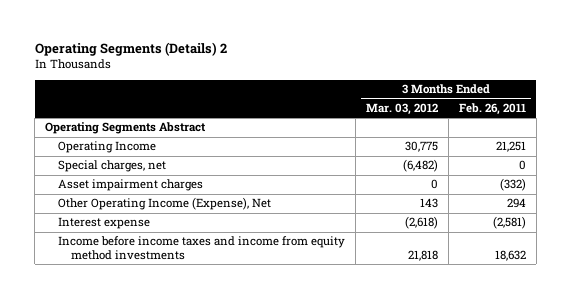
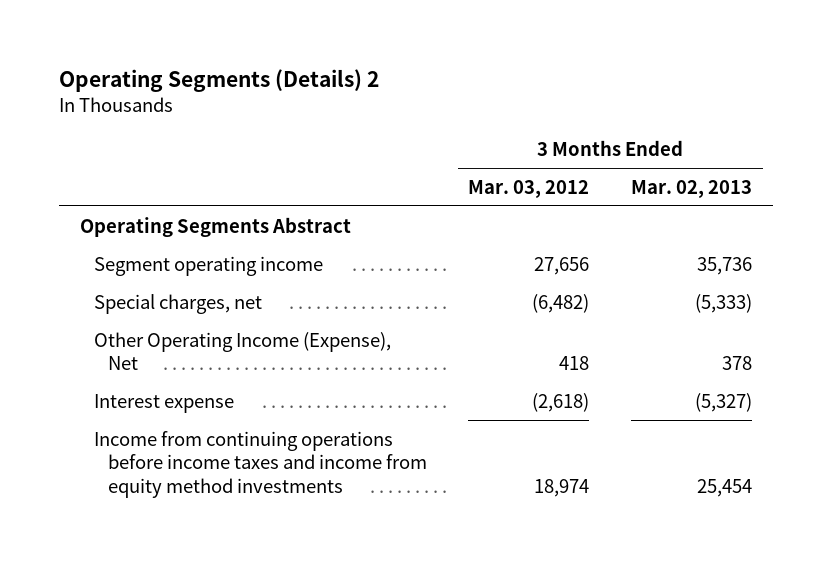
- | 3 Months Ended Mar. 03, 2012 | 3 Months Ended Feb. 26, 2011
+ | 3 Months Ended Mar. 03, 2012 | 3 Months Ended Mar. 02, 2013
- Operating Income | 30,775 | 21,251
+ Segment operating income | 27,656 | 35,736
- Asset impairment charges | 0 | (332)
- Other Operating Income (Expense), Net | 143 | 294
+ Other Operating Income (Expense), Net | 418 | 378
- Income before income taxes and income from equity method investments | 21,818 | 18,632
+ Income from continuing operations before income taxes and income from equity method investments | 18,974 | 25,454

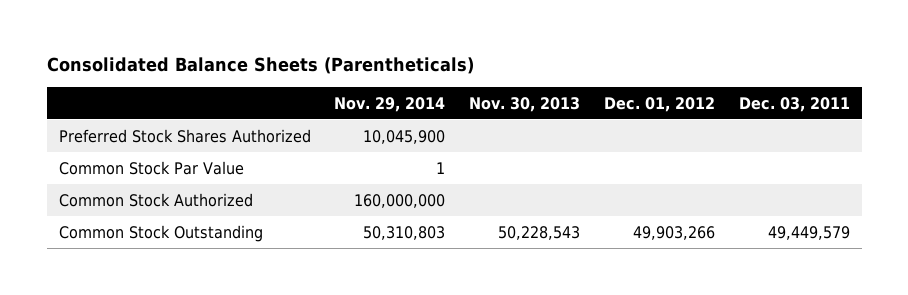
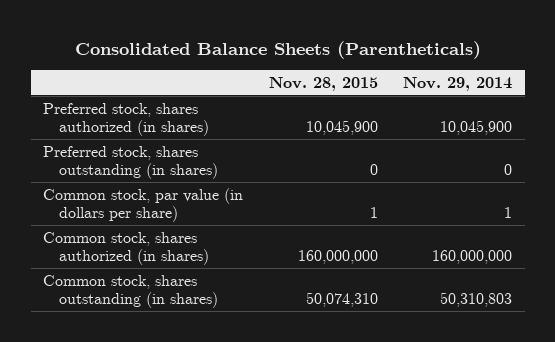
- | Nov. 29, 2014 | Nov. 30, 2013 | Dec. 01, 2012 | Dec. 03, 2011
+ | Nov. 28, 2015 | Nov. 29, 2014
- Preferred Stock Shares Authorized | 10,045,900 | | |
- Common Stock Par Value | 1 | | |
- Common Stock Authorized | 160,000,000 | | |
- Common Stock Outstanding | 50,310,803 | 50,228,543 | 49,903,266 | 49,449,579
+ Preferred stock, shares authorized (in shares) | 10,045,900 | 10,045,900
+ Preferred stock, shares outstanding (in shares) | 0 | 0
+ Common stock, par value (in dollars per share) | 1 | 1
+ Common stock, shares authorized (in shares) | 160,000,000 | 160,000,000
+ Common stock, shares outstanding (in shares) | 50,074,310 | 50,310,803

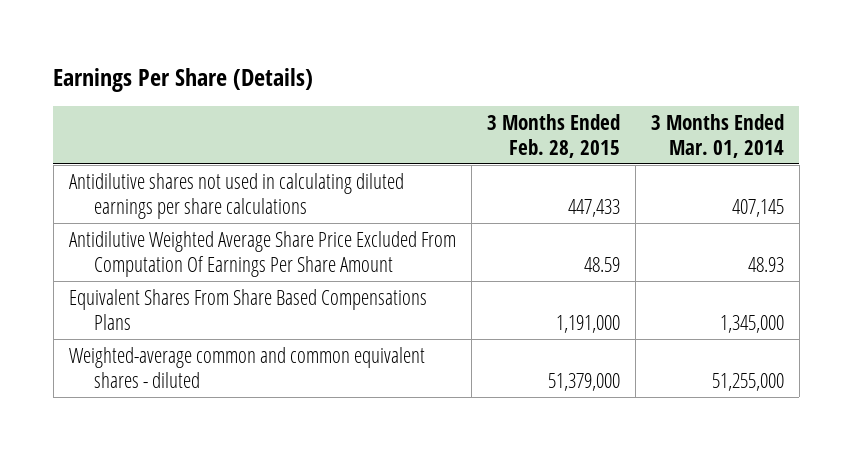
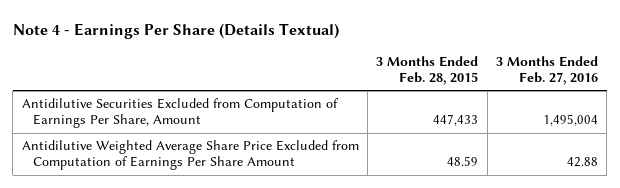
- Earnings Per Share (Details)
+ Note 4 - Earnings Per Share (Details Textual)
- | 3 Months Ended Feb. 28, 2015 | 3 Months Ended Mar. 01, 2014
+ | 3 Months Ended Feb. 28, 2015 | 3 Months Ended Feb. 27, 2016
- Antidilutive shares not used in calculating diluted earnings per share calculations | 447,433 | 407,145
- Antidilutive Weighted Average Share Price Excluded From Computation Of Earnings Per Share Amount | 48.59 | 48.93
- Equivalent Shares From Share Based Compensations Plans | 1,191,000 | 1,345,000
- Weighted-average common and common equivalent shares - diluted | 51,379,000 | 51,255,000
+ Antidilutive Securities Excluded from Computation of Earnings Per Share, Amount | 447,433 | 1,495,004
+ Antidilutive Weighted Average Share Price Excluded from Computation of Earnings Per Share Amount | 48.59 | 42.88

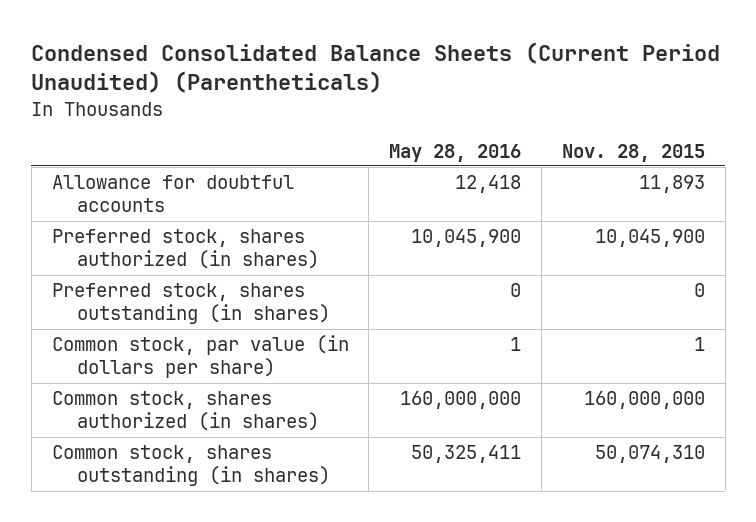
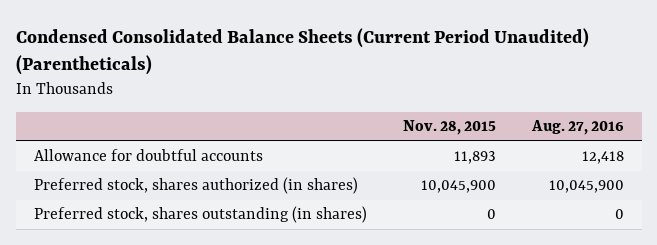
- | May 28, 2016 | Nov. 28, 2015
+ | Nov. 28, 2015 | Aug. 27, 2016
- Common stock, par value (in dollars per share) | 1 | 1
- Common stock, shares authorized (in shares) | 160,000,000 | 160,000,000
- Common stock, shares outstanding (in shares) | 50,325,411 | 50,074,310

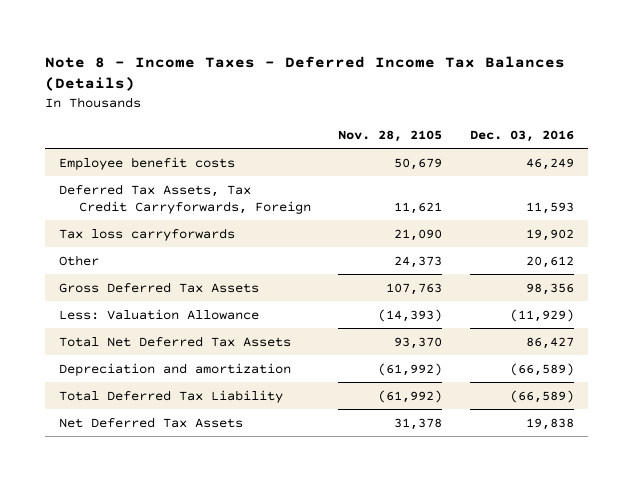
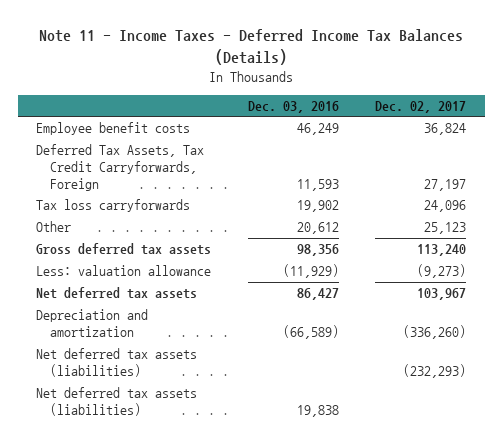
- Note 8 - Income Taxes - Deferred Income Tax Balances (Details)
+ Note 11 - Income Taxes - Deferred Income Tax Balances (Details)
- | Nov. 28, 2105 | Dec. 03, 2016
+ | Dec. 03, 2016 | Dec. 02, 2017
- Gross Deferred Tax Assets | 107,763 | 98,356
- Less: Valuation Allowance | (14,393) | (11,929)
- Total Net Deferred Tax Assets | 93,370 | 86,427
+ Gross deferred tax assets | 98,356 | 113,240
+ Less: valuation allowance | (11,929) | (9,273)
+ Net deferred tax assets | 86,427 | 103,967
- Total Deferred Tax Liability | (61,992) | (66,589)
- Net Deferred Tax Assets | 31,378 | 19,838
+ Net deferred tax assets (liabilities) | | (232,293)
+ Net deferred tax assets (liabilities) | 19,838 |

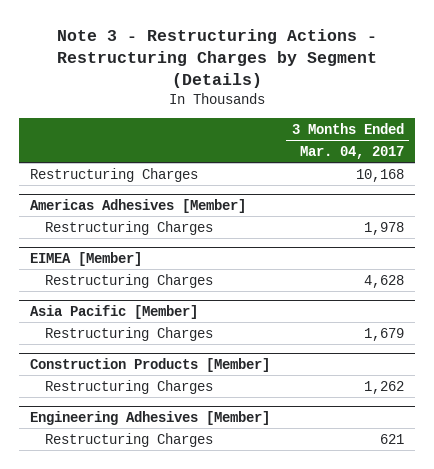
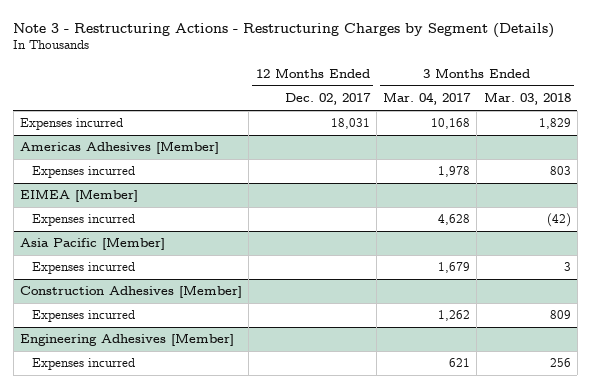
- | 3 Months Ended Mar. 04, 2017
+ | 12 Months Ended Dec. 02, 2017 | 3 Months Ended Mar. 04, 2017 | 3 Months Ended Mar. 03, 2018
- Restructuring Charges | 10,168
+ Expenses incurred | 18,031 | 10,168 | 1,829
@ Americas Adhesives [Member]
- Restructuring Charges | 1,978
+ Expenses incurred | | 1,978 | 803
@ EIMEA [Member]
- Restructuring Charges | 4,628
+ Expenses incurred | | 4,628 | (42)
@ Asia Pacific [Member]
- Restructuring Charges | 1,679
- Construction Products [Member]
- Restructuring Charges | 1,262
@ Asia Pacific [Member]
+ Expenses incurred | | 1,679 | 3
+ Construction Adhesives [Member]
+ Expenses incurred | | 1,262 | 809
@ Engineering Adhesives [Member]
- Restructuring Charges | 621
+ Expenses incurred | | 621 | 256

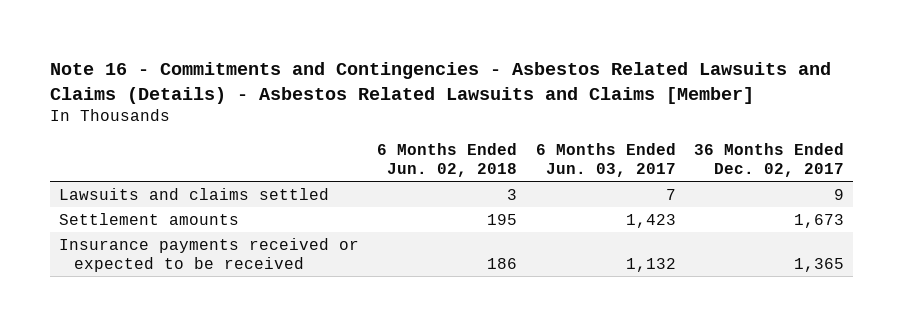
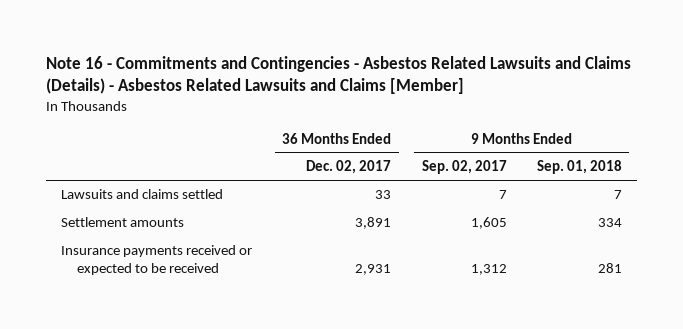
- | 6 Months Ended Jun. 02, 2018 | 6 Months Ended Jun. 03, 2017 | 36 Months Ended Dec. 02, 2017
+ | 36 Months Ended Dec. 02, 2017 | 9 Months Ended Sep. 02, 2017 | 9 Months Ended Sep. 01, 2018
- Lawsuits and claims settled | 3 | 7 | 9
- Settlement amounts | 195 | 1,423 | 1,673
- Insurance payments received or expected to be received | 186 | 1,132 | 1,365
+ Lawsuits and claims settled | 33 | 7 | 7
+ Settlement amounts | 3,891 | 1,605 | 334
+ Insurance payments received or expected to be received | 2,931 | 1,312 | 281

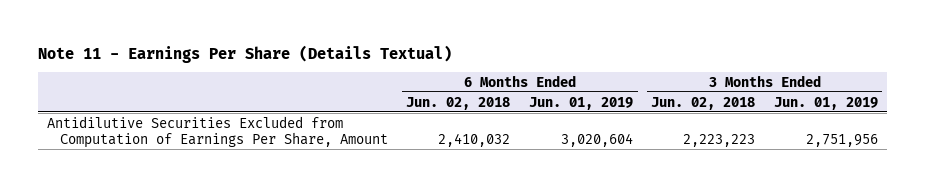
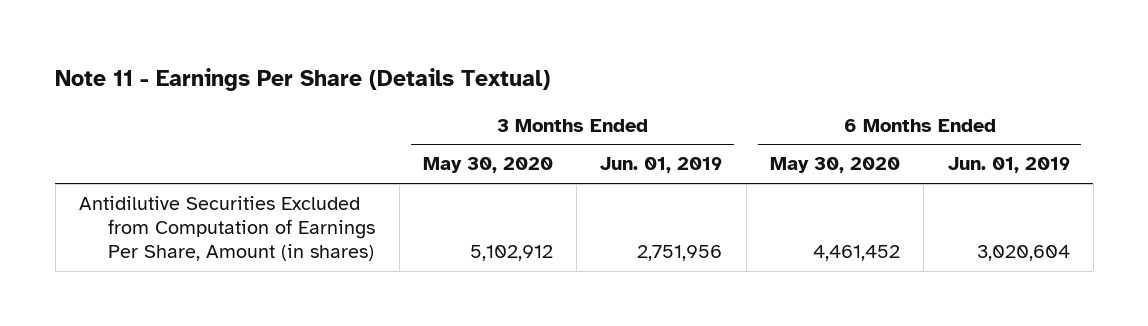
- | 6 Months Ended Jun. 02, 2018 | 6 Months Ended Jun. 01, 2019 | 3 Months Ended Jun. 02, 2018 | 3 Months Ended Jun. 01, 2019
+ | 3 Months Ended May 30, 2020 | 3 Months Ended Jun. 01, 2019 | 6 Months Ended May 30, 2020 | 6 Months Ended Jun. 01, 2019
- Antidilutive Securities Excluded from Computation of Earnings Per Share, Amount | 2,410,032 | 3,020,604 | 2,223,223 | 2,751,956
+ Antidilutive Securities Excluded from Computation of Earnings Per Share, Amount (in shares) | 5,102,912 | 2,751,956 | 4,461,452 | 3,020,604

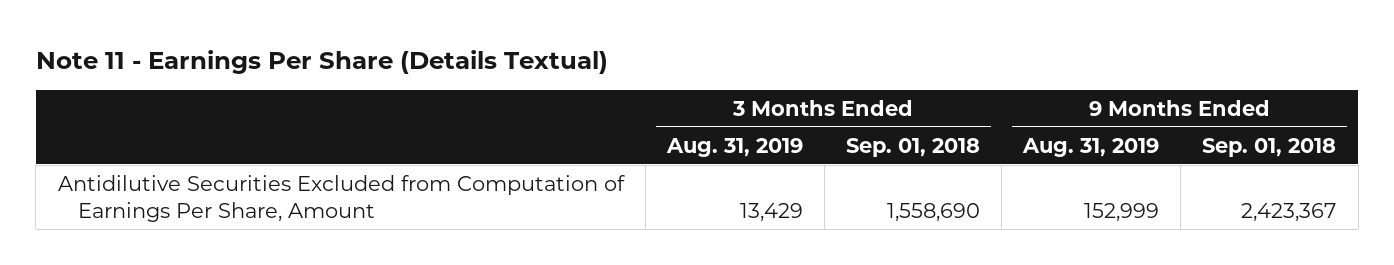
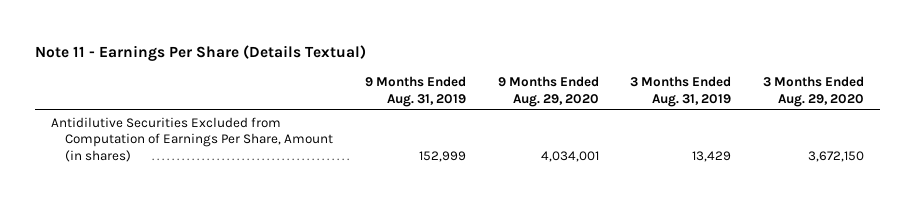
- | 3 Months Ended Aug. 31, 2019 | 3 Months Ended Sep. 01, 2018 | 9 Months Ended Aug. 31, 2019 | 9 Months Ended Sep. 01, 2018
+ | 9 Months Ended Aug. 31, 2019 | 9 Months Ended Aug. 29, 2020 | 3 Months Ended Aug. 31, 2019 | 3 Months Ended Aug. 29, 2020
- Antidilutive Securities Excluded from Computation of Earnings Per Share, Amount | 13,429 | 1,558,690 | 152,999 | 2,423,367
+ Antidilutive Securities Excluded from Computation of Earnings Per Share, Amount (in shares) | 152,999 | 4,034,001 | 13,429 | 3,672,150

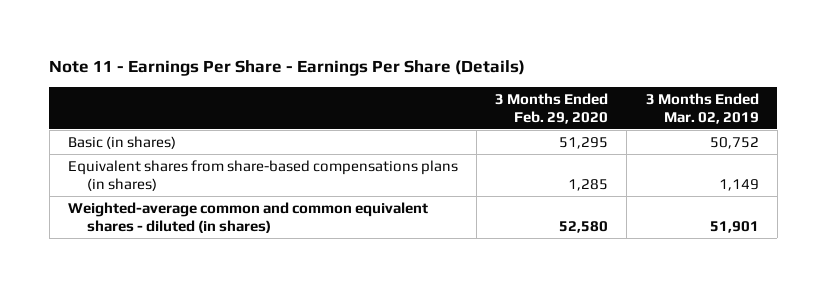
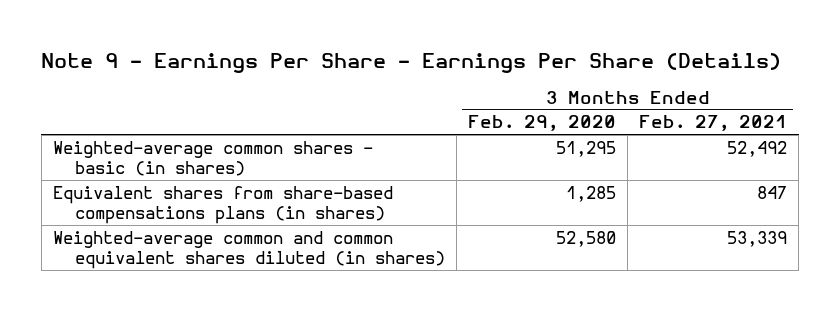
- Note 11 - Earnings Per Share - Earnings Per Share (Details)
+ Note 9 - Earnings Per Share - Earnings Per Share (Details)
- | 3 Months Ended Feb. 29, 2020 | 3 Months Ended Mar. 02, 2019
+ | 3 Months Ended Feb. 29, 2020 | 3 Months Ended Feb. 27, 2021
- Basic (in shares) | 51,295 | 50,752
+ Weighted-average common shares - basic (in shares) | 51,295 | 52,492
- Weighted-average common and common equivalent shares - diluted (in shares) | 52,580 | 51,901
+ Weighted-average common and common equivalent shares diluted (in shares) | 52,580 | 53,339

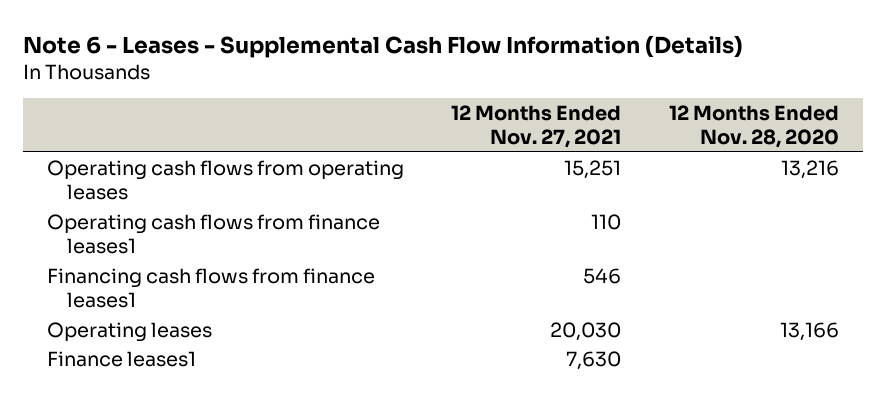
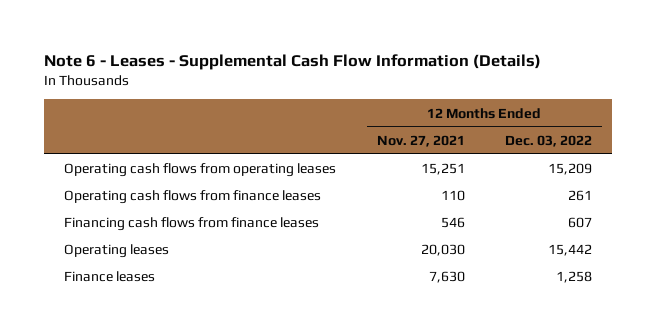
- | 12 Months Ended Nov. 27, 2021 | 12 Months Ended Nov. 28, 2020
+ | 12 Months Ended Nov. 27, 2021 | 12 Months Ended Dec. 03, 2022
- Operating cash flows from finance leases1 | 110 |
- Financing cash flows from finance leases1 | 546 |
+ Operating cash flows from finance leases | 110 | 261
+ Financing cash flows from finance leases | 546 | 607
- Finance leases1 | 7,630 |
+ Finance leases | 7,630 | 1,258

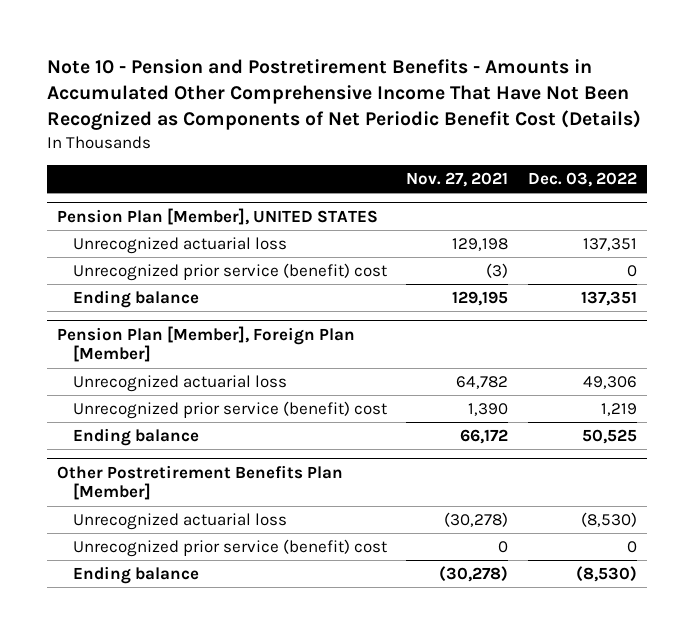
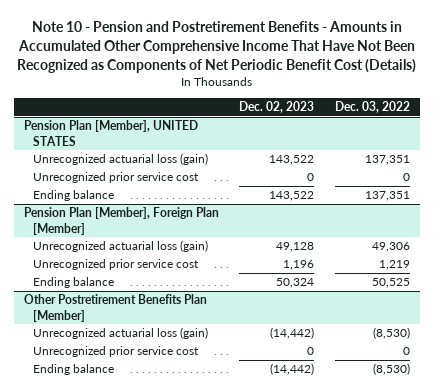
- | Nov. 27, 2021 | Dec. 03, 2022
+ | Dec. 02, 2023 | Dec. 03, 2022
@ Pension Plan [Member], UNITED STATES
- Unrecognized actuarial loss | 129,198 | 137,351
- Unrecognized prior service (benefit) cost | (3) | 0
+ Unrecognized actuarial loss (gain) | 143,522 | 137,351
+ Unrecognized prior service cost | 0 | 0
@ Pension Plan [Member], Foreign Plan [Member]
- Unrecognized actuarial loss | 64,782 | 49,306
- Unrecognized prior service (benefit) cost | 1,390 | 1,219
+ Unrecognized actuarial loss (gain) | 49,128 | 49,306
+ Unrecognized prior service cost | 1,196 | 1,219
@ Other Postretirement Benefits Plan [Member]
- Unrecognized actuarial loss | (30,278) | (8,530)
- Unrecognized prior service (benefit) cost | 0 | 0
+ Unrecognized actuarial loss (gain) | (14,442) | (8,530)
+ Unrecognized prior service cost | 0 | 0

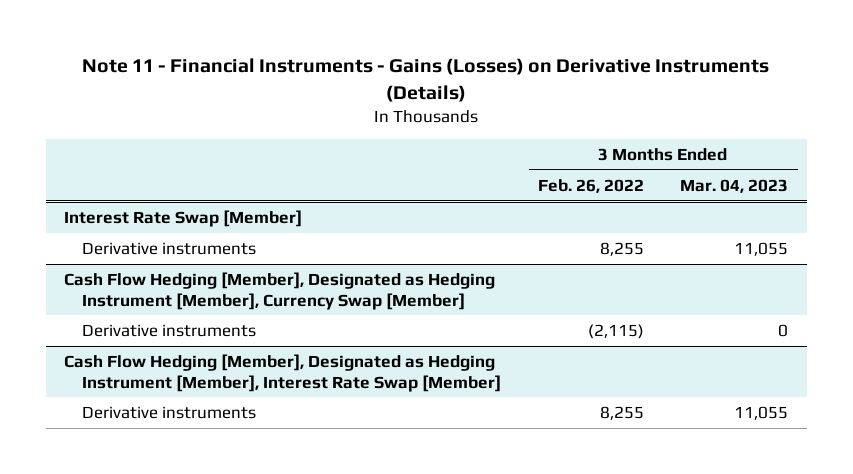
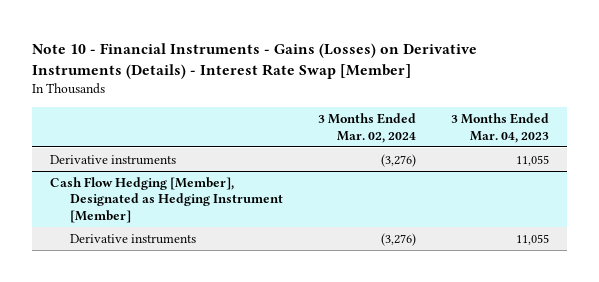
- Note 11 - Financial Instruments - Gains (Losses) on Derivative Instruments (Details)
+ Note 10 - Financial Instruments - Gains (Losses) on Derivative Instruments (Details) - Interest Rate Swap [Member]
- | 3 Months Ended Feb. 26, 2022 | 3 Months Ended Mar. 04, 2023
+ | 3 Months Ended Mar. 02, 2024 | 3 Months Ended Mar. 04, 2023
- Interest Rate Swap [Member]
- Cash Flow Hedging [Member], Designated as Hedging Instrument [Member], Currency Swap [Member]
- Derivative instruments | (2,115) | 0
- Cash Flow Hedging [Member], Designated as Hedging Instrument [Member], Interest Rate Swap [Member]
+ Cash Flow Hedging [Member], Designated as Hedging Instrument [Member]

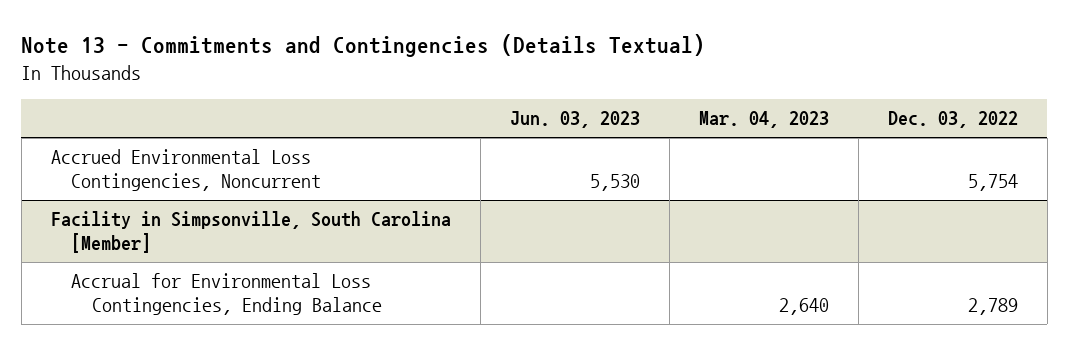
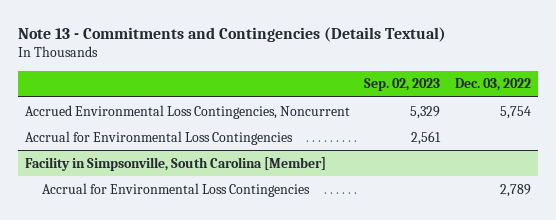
- | Jun. 03, 2023 | Mar. 04, 2023 | Dec. 03, 2022
+ | Sep. 02, 2023 | Dec. 03, 2022
+ Accrual for Environmental Loss Contingencies | 2,561 |
@ Facility in Simpsonville, South Carolina [Member]
- Accrual for Environmental Loss Contingencies, Ending Balance | | 2,640 | 2,789
+ Accrual for Environmental Loss Contingencies | | 2,789

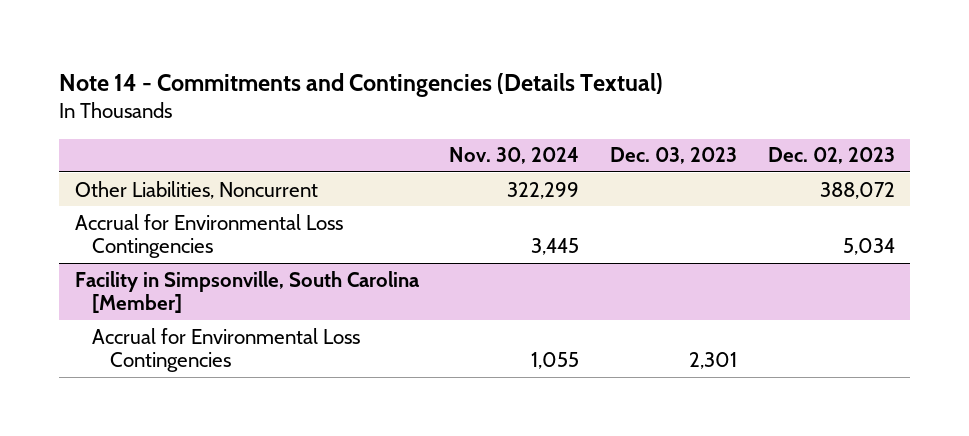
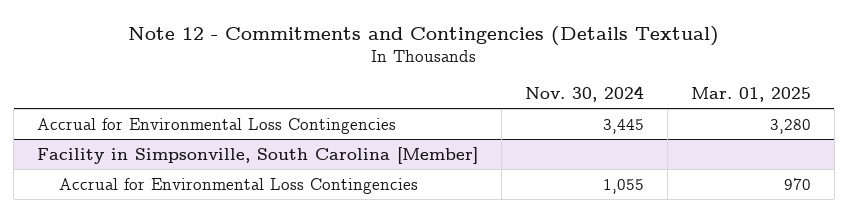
- Note 14 - Commitments and Contingencies (Details Textual)
+ Note 12 - Commitments and Contingencies (Details Textual)
- | Nov. 30, 2024 | Dec. 03, 2023 | Dec. 02, 2023
+ | Nov. 30, 2024 | Mar. 01, 2025
- Other Liabilities, Noncurrent | 322,299 | | 388,072

